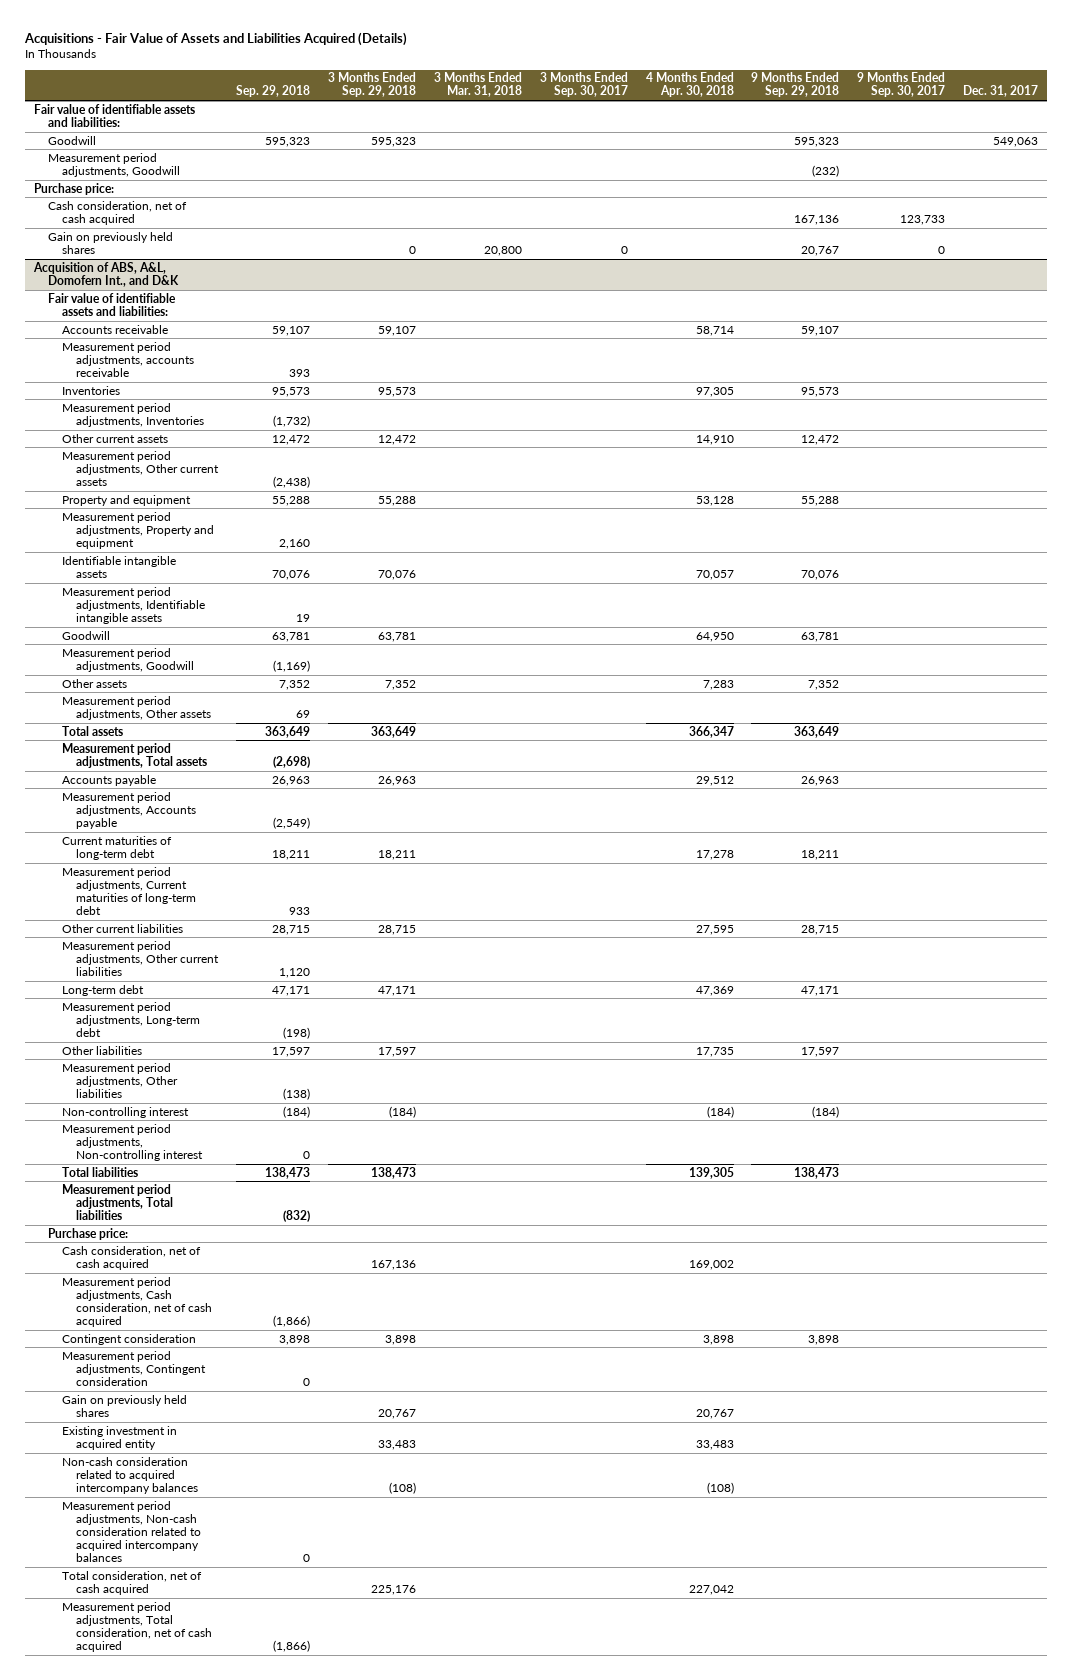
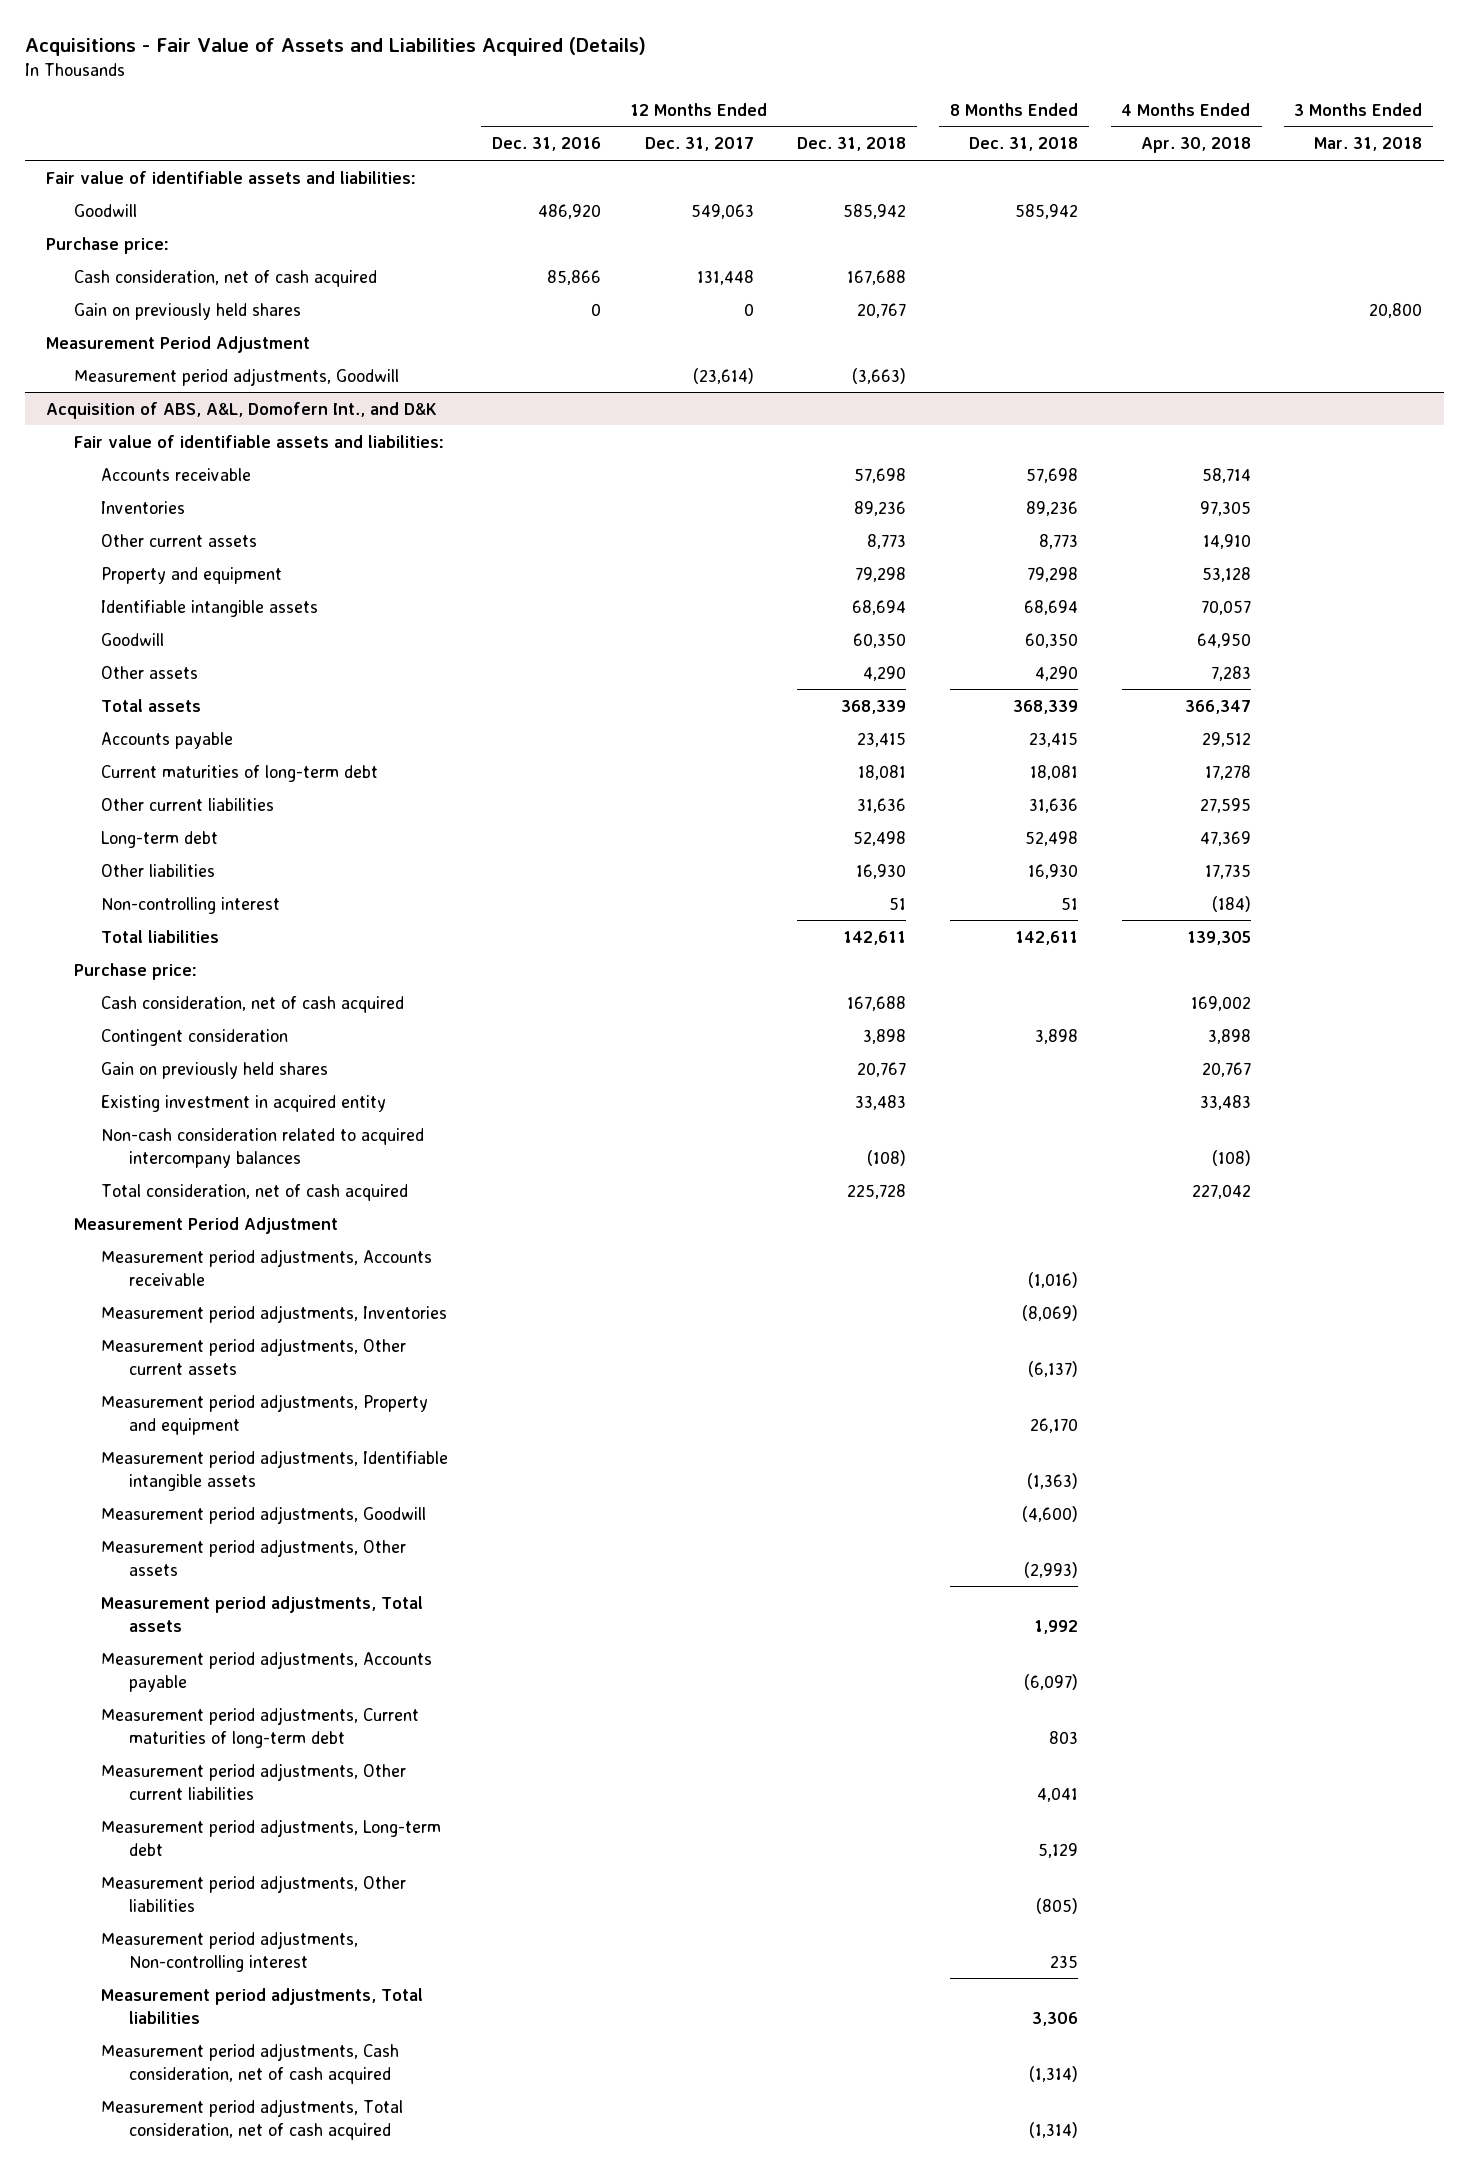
- | Sep. 29, 2018 | 3 Months Ended Sep. 29, 2018 | 3 Months Ended Mar. 31, 2018 | 3 Months Ended Sep. 30, 2017 | 4 Months Ended Apr. 30, 2018 | 9 Months Ended Sep. 29, 2018 | 9 Months Ended Sep. 30, 2017 | Dec. 31, 2017
+ | 12 Months Ended Dec. 31, 2016 | 12 Months Ended Dec. 31, 2017 | 12 Months Ended Dec. 31, 2018 | 8 Months Ended Dec. 31, 2018 | 4 Months Ended Apr. 30, 2018 | 3 Months Ended Mar. 31, 2018
+ Measurement Period Adjustment
moved down: Measurement period adjustments, Goodwill | | (23,614) | (3,663) | | |
@ Acquisition of ABS, A&L, Domofern Int., and D&K
- Measurement period adjustments, accounts receivable | 393 | | | | | | |
- Measurement period adjustments, Contingent consideration | 0 | | | | | | |
- Measurement period adjustments, Non-cash consideration related to acquired intercompany balances | 0 | | | | | | |
+ Measurement Period Adjustment
+ Measurement period adjustments, Accounts receivable | | | | (1,016) | |
moved down: Measurement period adjustments, Inventories | | | | (8,069) | |
moved down: Measurement period adjustments, Other current assets | | | | (6,137) | |
moved down: Measurement period adjustments, Property and equipment | | | | 26,170 | |
moved down: Measurement period adjustments, Identifiable intangible assets | | | | (1,363) | |
moved down: Measurement period adjustments, Goodwill | | | | (4,600) | |
moved down: Measurement period adjustments, Other assets | | | | (2,993) | |
moved down: Measurement period adjustments, Total assets | | | | 1,992 | |
moved down: Measurement period adjustments, Accounts payable | | | | (6,097) | |
moved down: Measurement period adjustments, Current maturities of long-term debt | | | | 803 | |
moved down: Measurement period adjustments, Other current liabilities | | | | 4,041 | |
moved down: Measurement period adjustments, Long-term debt | | | | 5,129 | |
moved down: Measurement period adjustments, Other liabilities | | | | (805) | |
moved down: Measurement period adjustments, Non-controlling interest | | | | 235 | |
moved down: Measurement period adjustments, Total liabilities | | | | 3,306 | |
moved down: Measurement period adjustments, Cash consideration, net of cash acquired | | | | (1,314) | |

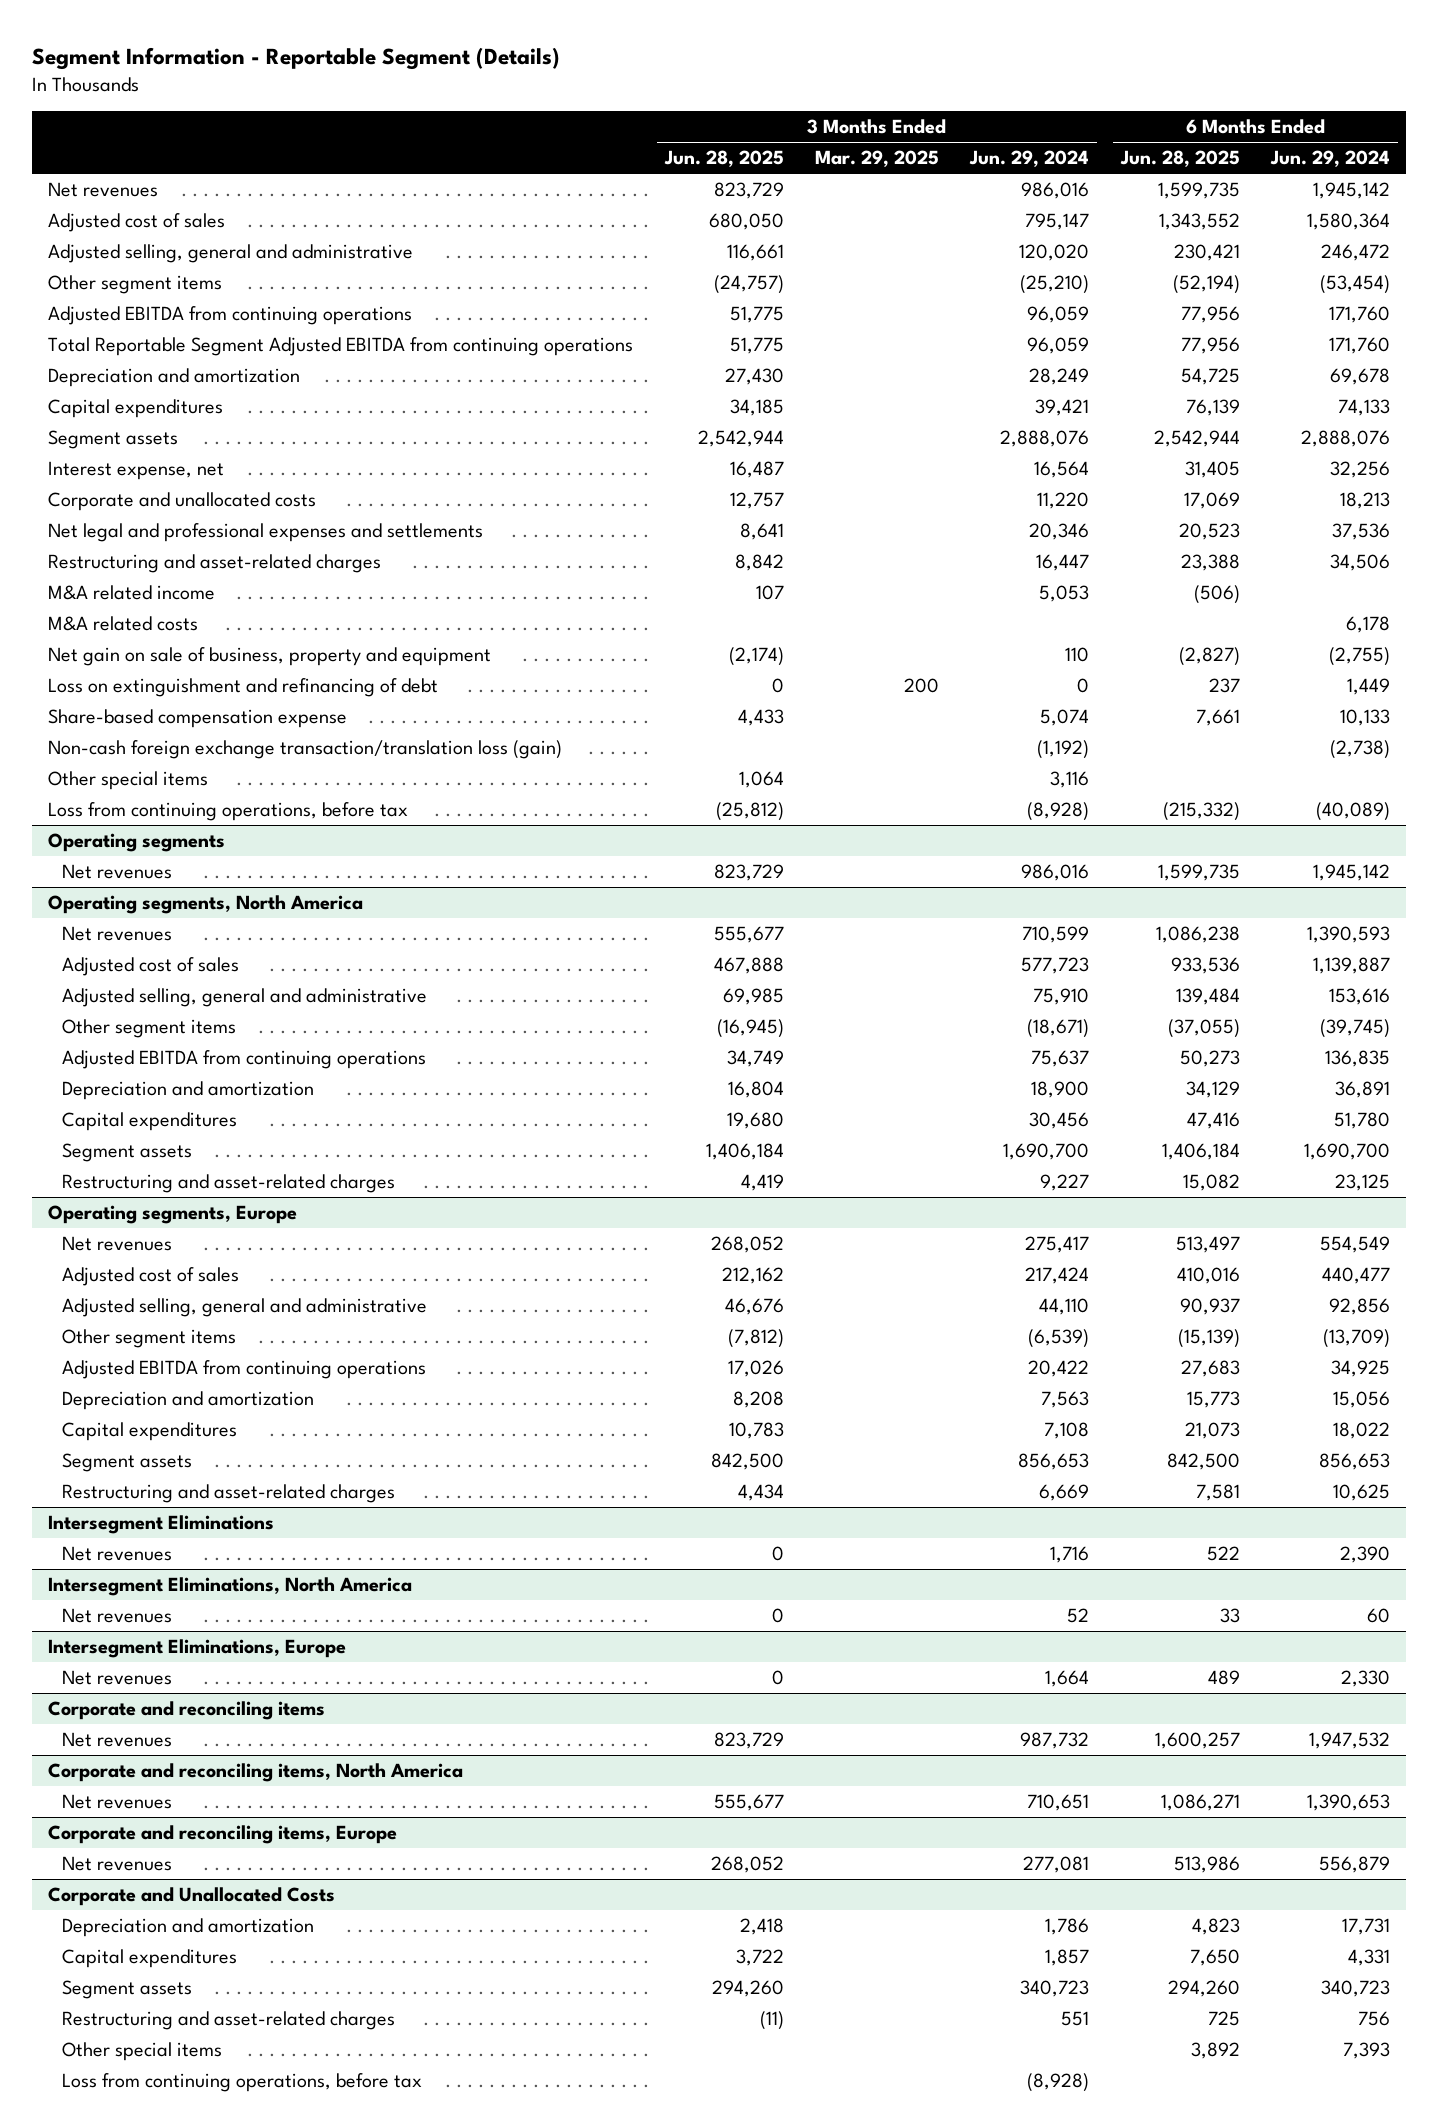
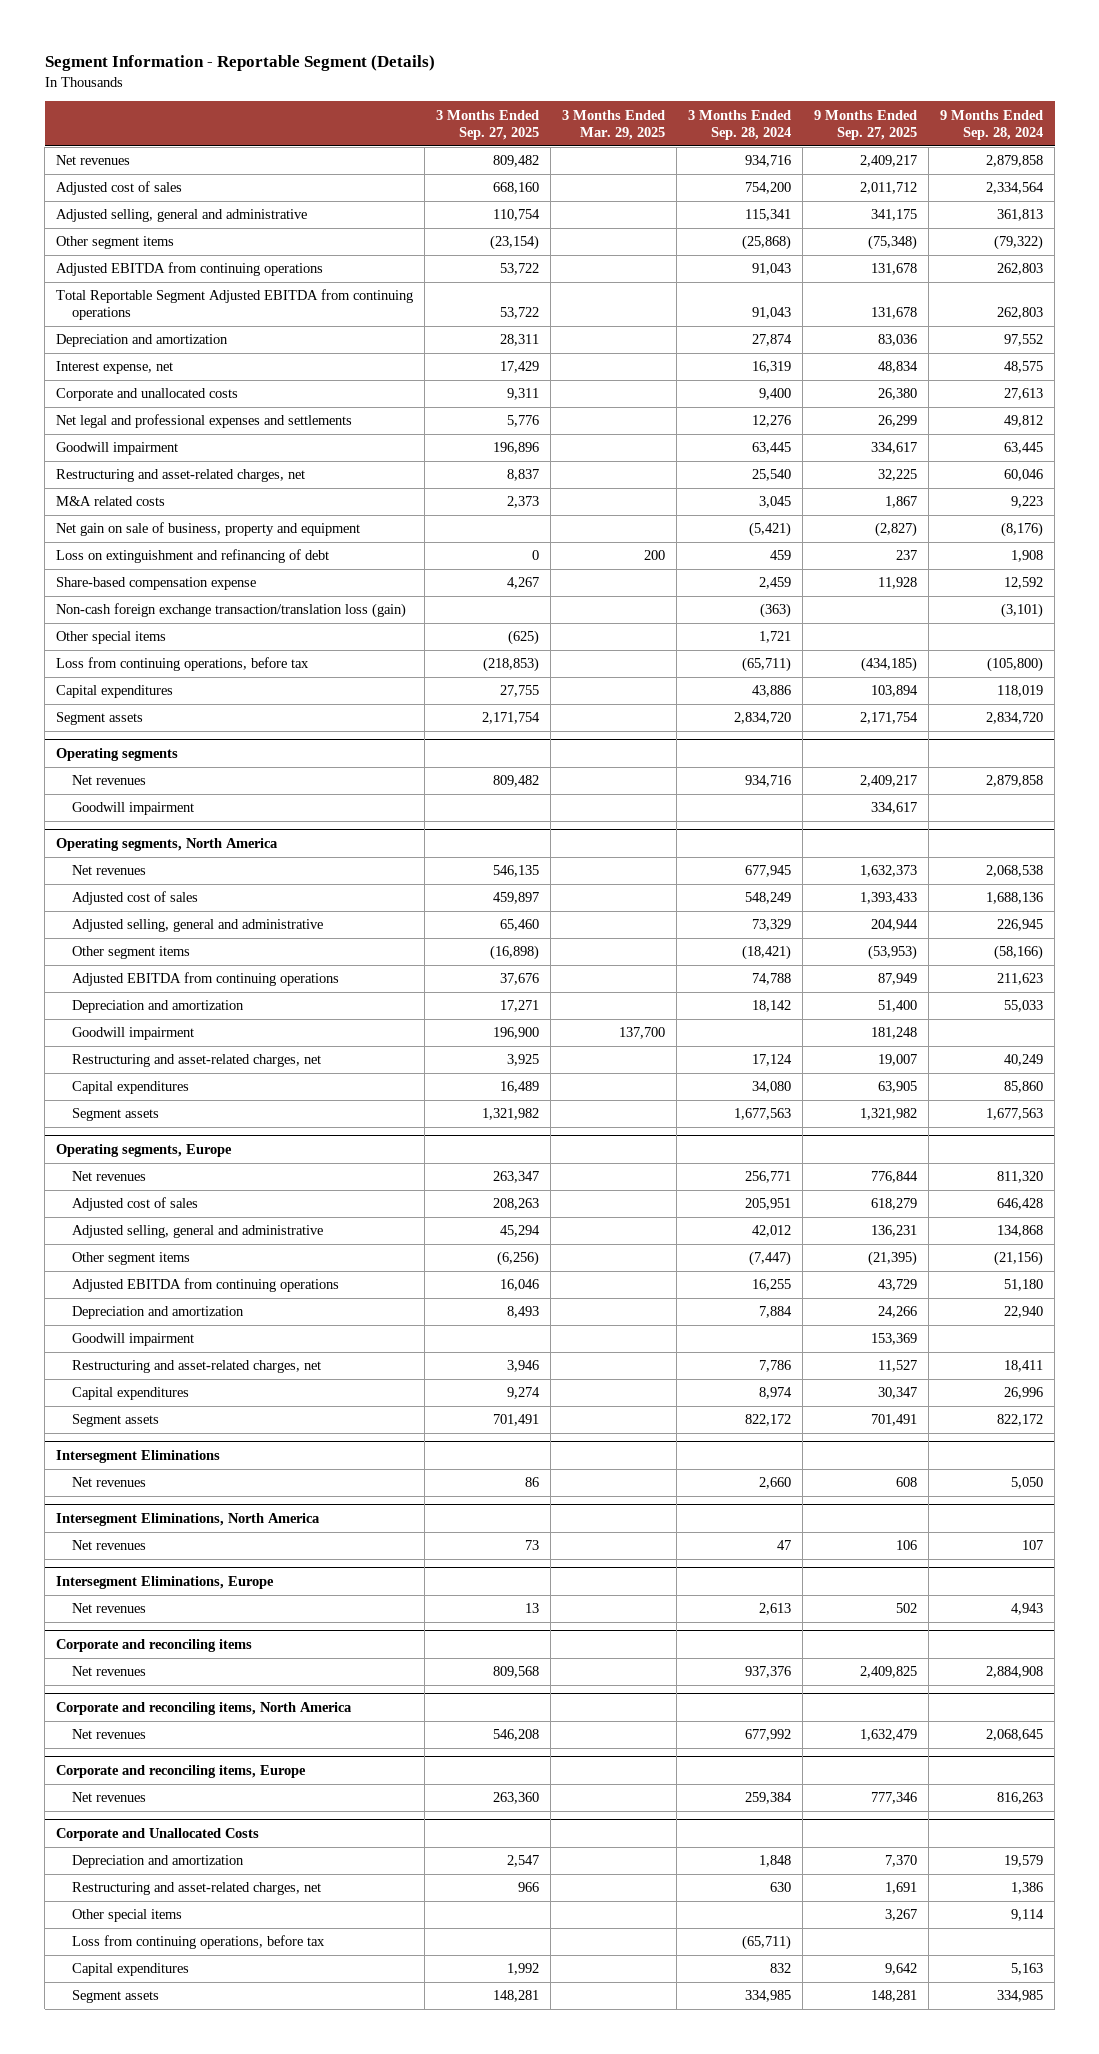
- | 3 Months Ended Jun. 28, 2025 | 3 Months Ended Mar. 29, 2025 | 3 Months Ended Jun. 29, 2024 | 6 Months Ended Jun. 28, 2025 | 6 Months Ended Jun. 29, 2024
+ | 3 Months Ended Sep. 27, 2025 | 3 Months Ended Mar. 29, 2025 | 3 Months Ended Sep. 28, 2024 | 9 Months Ended Sep. 27, 2025 | 9 Months Ended Sep. 28, 2024
- Restructuring and asset-related charges | 8,842 | | 16,447 | 23,388 | 34,506
- M&A related income | 107 | | 5,053 | (506) |
+ Goodwill impairment | 196,896 | | 63,445 | 334,617 | 63,445
+ Restructuring and asset-related charges, net | 8,837 | | 25,540 | 32,225 | 60,046
moved down: Capital expenditures | 27,755 | | 43,886 | 103,894 | 118,019
moved down: Segment assets | 2,171,754 | | 2,834,720 | 2,171,754 | 2,834,720
@ Operating segments
+ Goodwill impairment | | | | 334,617 |
@ Operating segments, North America
+ Goodwill impairment | 196,900 | 137,700 | | 181,248 |
+ Restructuring and asset-related charges, net | 3,925 | | 17,124 | 19,007 | 40,249
- Restructuring and asset-related charges | 4,419 | | 9,227 | 15,082 | 23,125
@ Operating segments, Europe
+ Goodwill impairment | | | | 153,369 |
+ Restructuring and asset-related charges, net | 3,946 | | 7,786 | 11,527 | 18,411
- Restructuring and asset-related charges | 4,434 | | 6,669 | 7,581 | 10,625
@ Corporate and Unallocated Costs
- Restructuring and asset-related charges | (11) | | 551 | 725 | 756
+ Restructuring and asset-related charges, net | 966 | | 630 | 1,691 | 1,386
moved down: Capital expenditures | 1,992 | | 832 | 9,642 | 5,163
moved down: Segment assets | 148,281 | | 334,985 | 148,281 | 334,985

